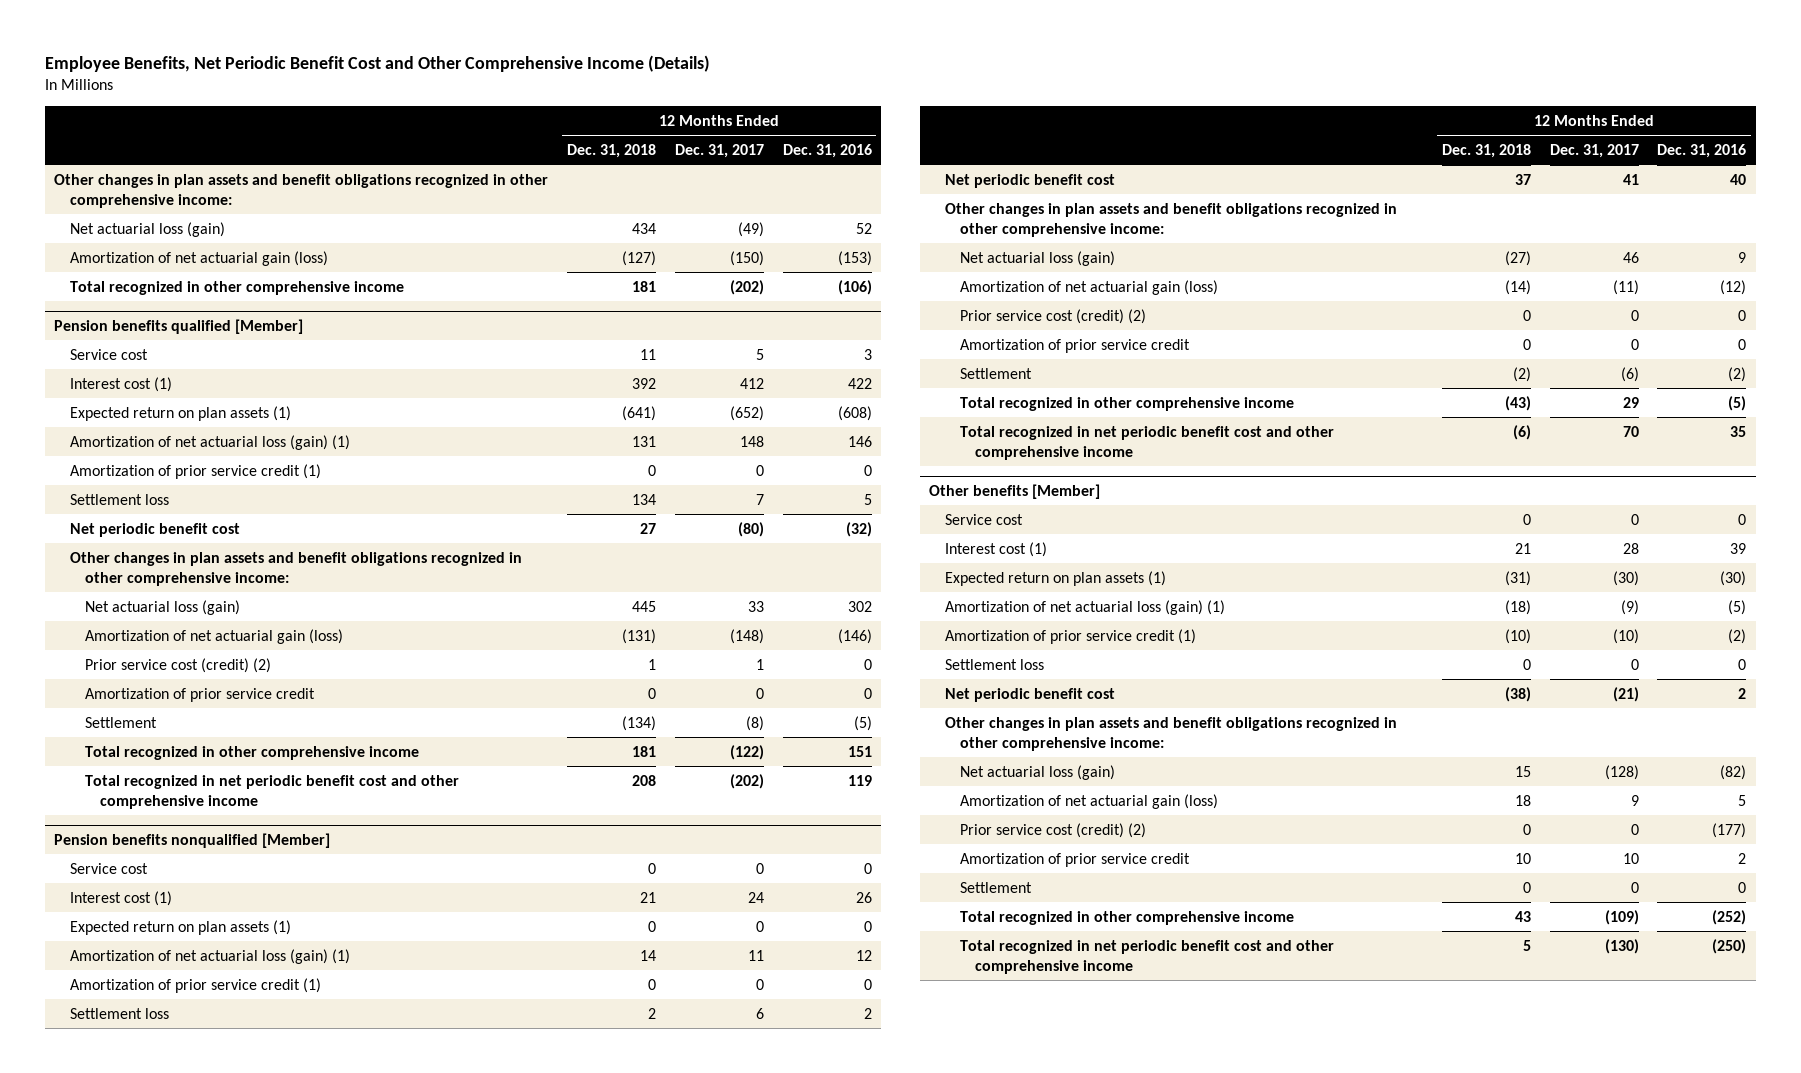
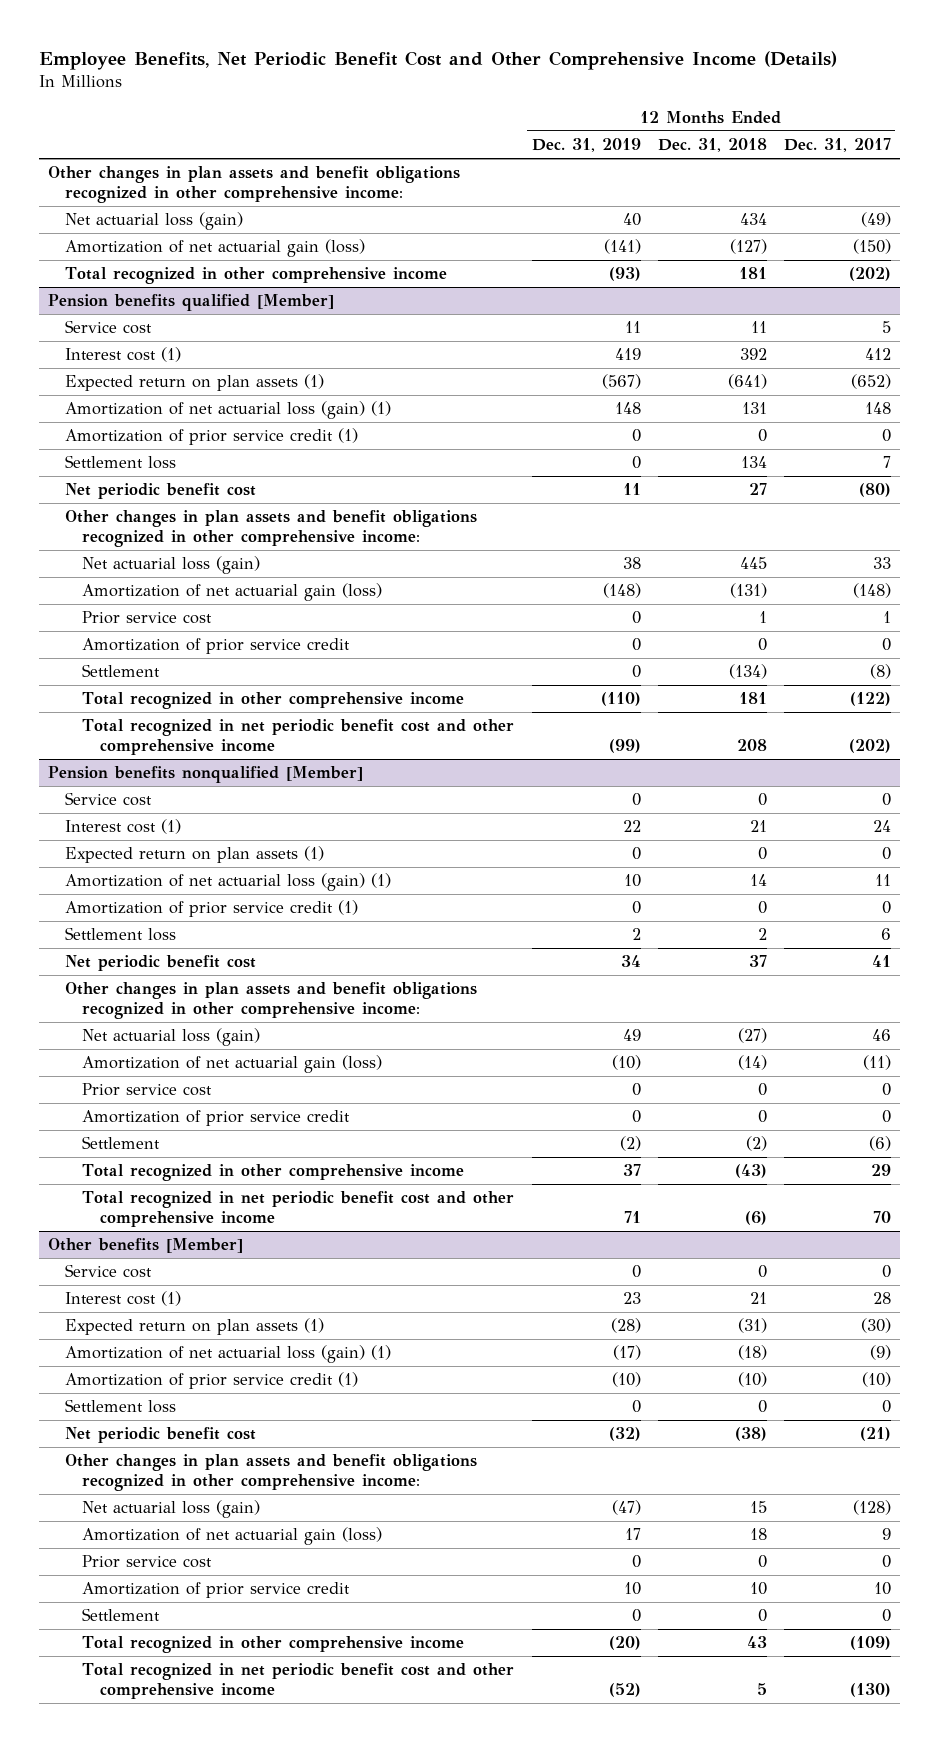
- | 12 Months Ended Dec. 31, 2018 | 12 Months Ended Dec. 31, 2017 | 12 Months Ended Dec. 31, 2016
+ | 12 Months Ended Dec. 31, 2019 | 12 Months Ended Dec. 31, 2018 | 12 Months Ended Dec. 31, 2017
@ Pension benefits qualified [Member]
- Prior service cost (credit) (2) | 1 | 1 | 0
+ Prior service cost | 0 | 1 | 1
@ Pension benefits nonqualified [Member]
- Prior service cost (credit) (2) | 0 | 0 | 0
+ Prior service cost | 0 | 0 | 0
@ Other benefits [Member]
- Prior service cost (credit) (2) | 0 | 0 | (177)
+ Prior service cost | 0 | 0 | 0

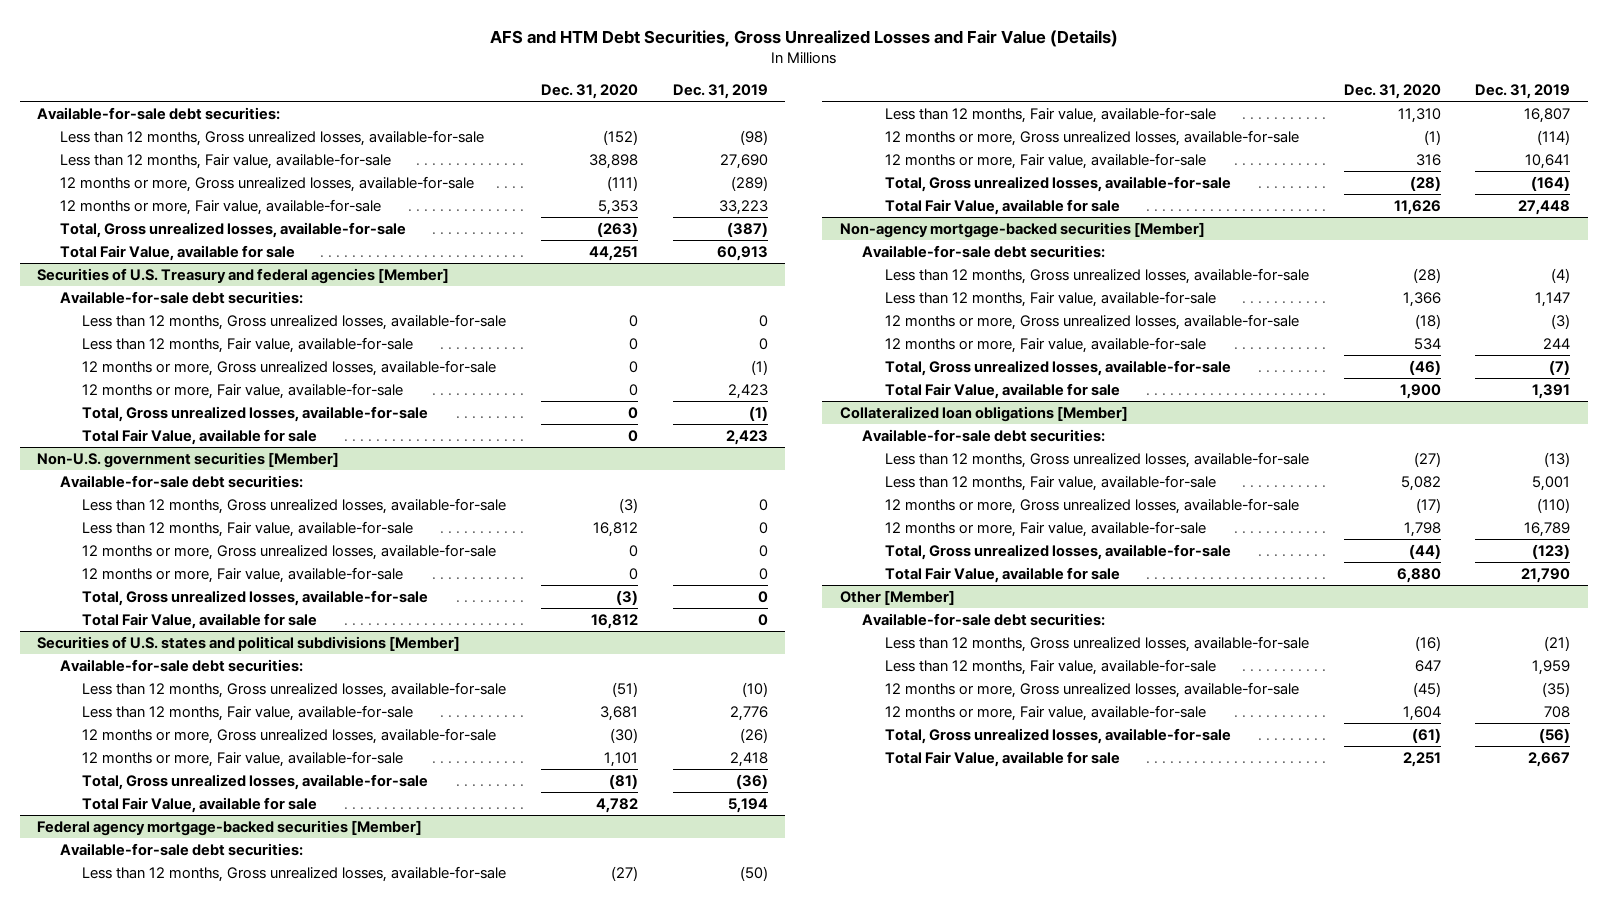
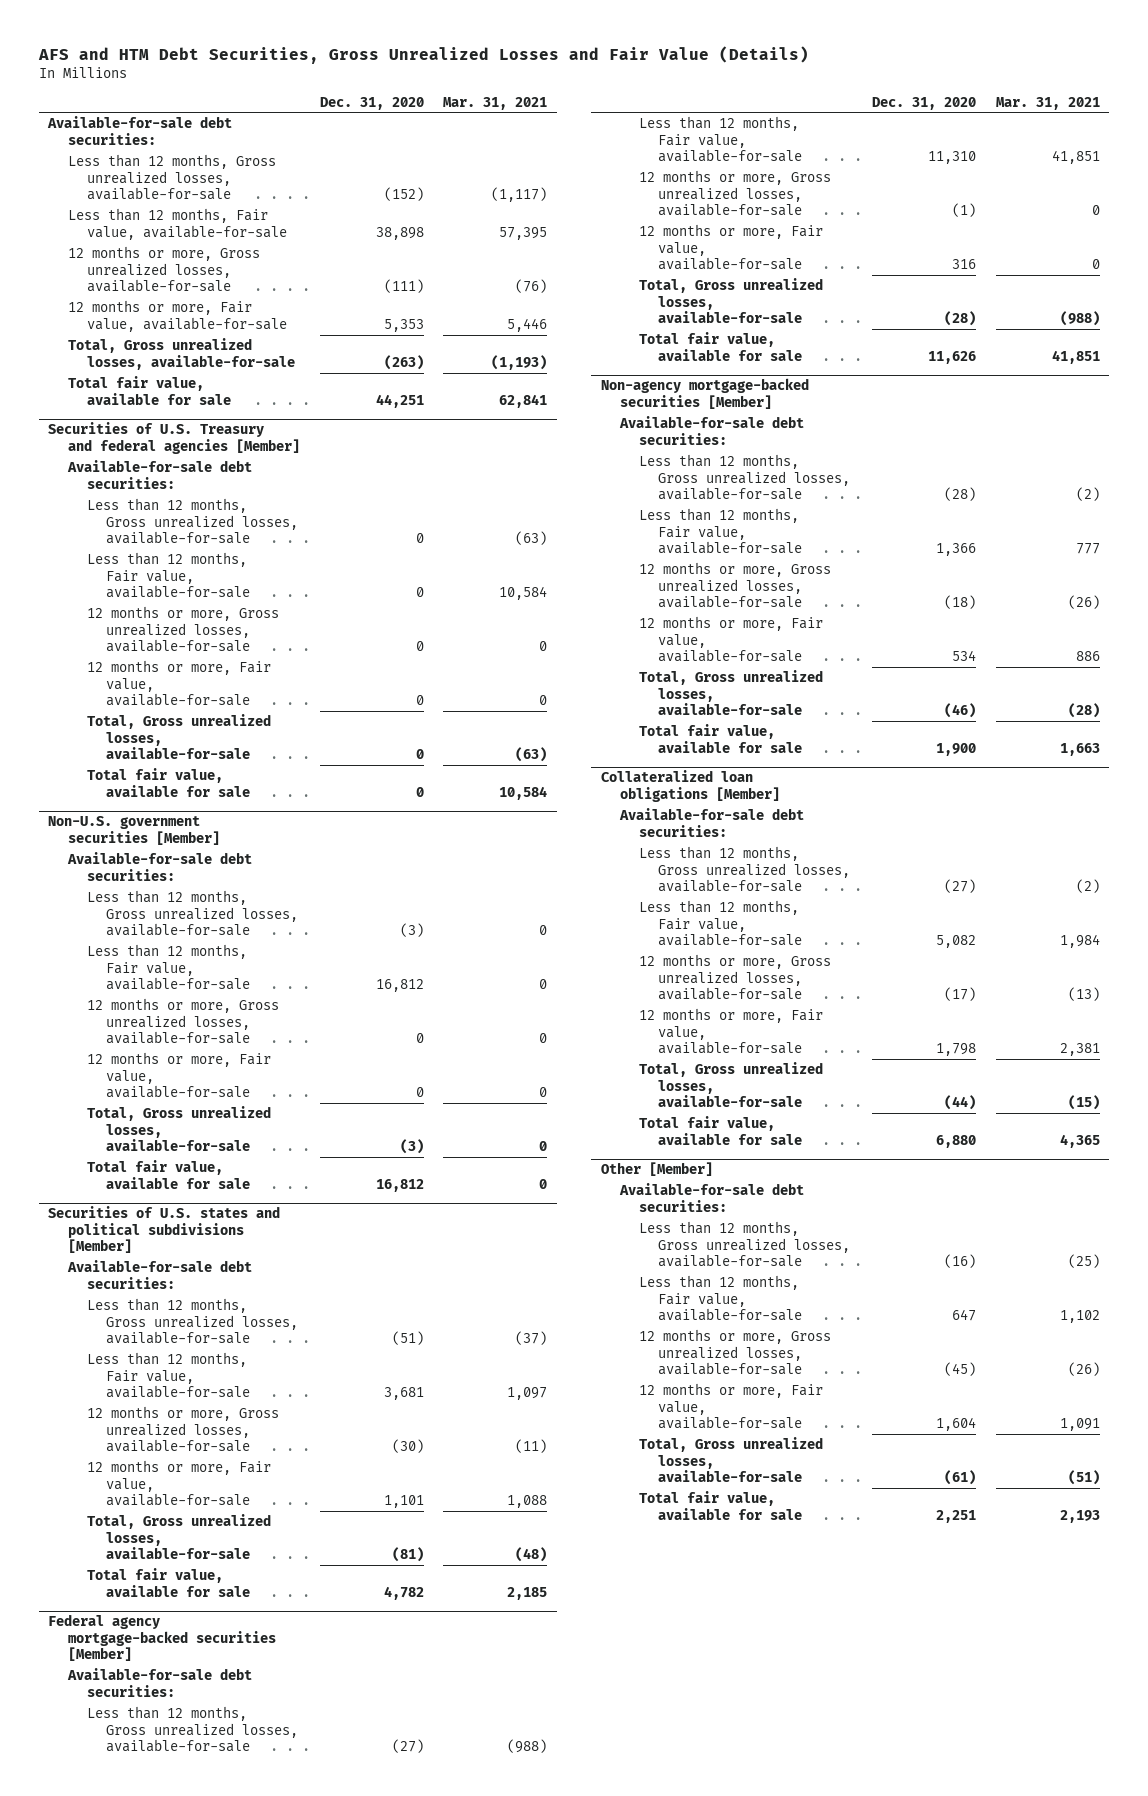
- | Dec. 31, 2020 | Dec. 31, 2019
+ | Dec. 31, 2020 | Mar. 31, 2021
- Total Fair Value, available for sale | 44,251 | 60,913
+ Total fair value, available for sale | 44,251 | 62,841
@ Securities of U.S. Treasury and federal agencies [Member]
- Total Fair Value, available for sale | 0 | 2,423
+ Total fair value, available for sale | 0 | 10,584
@ Non-U.S. government securities [Member]
- Total Fair Value, available for sale | 16,812 | 0
+ Total fair value, available for sale | 16,812 | 0
@ Securities of U.S. states and political subdivisions [Member]
- Total Fair Value, available for sale | 4,782 | 5,194
+ Total fair value, available for sale | 4,782 | 2,185
@ Federal agency mortgage-backed securities [Member]
- Total Fair Value, available for sale | 11,626 | 27,448
+ Total fair value, available for sale | 11,626 | 41,851
@ Non-agency mortgage-backed securities [Member]
- Total Fair Value, available for sale | 1,900 | 1,391
+ Total fair value, available for sale | 1,900 | 1,663
@ Collateralized loan obligations [Member]
- Total Fair Value, available for sale | 6,880 | 21,790
+ Total fair value, available for sale | 6,880 | 4,365
@ Other [Member]
- Total Fair Value, available for sale | 2,251 | 2,667
+ Total fair value, available for sale | 2,251 | 2,193

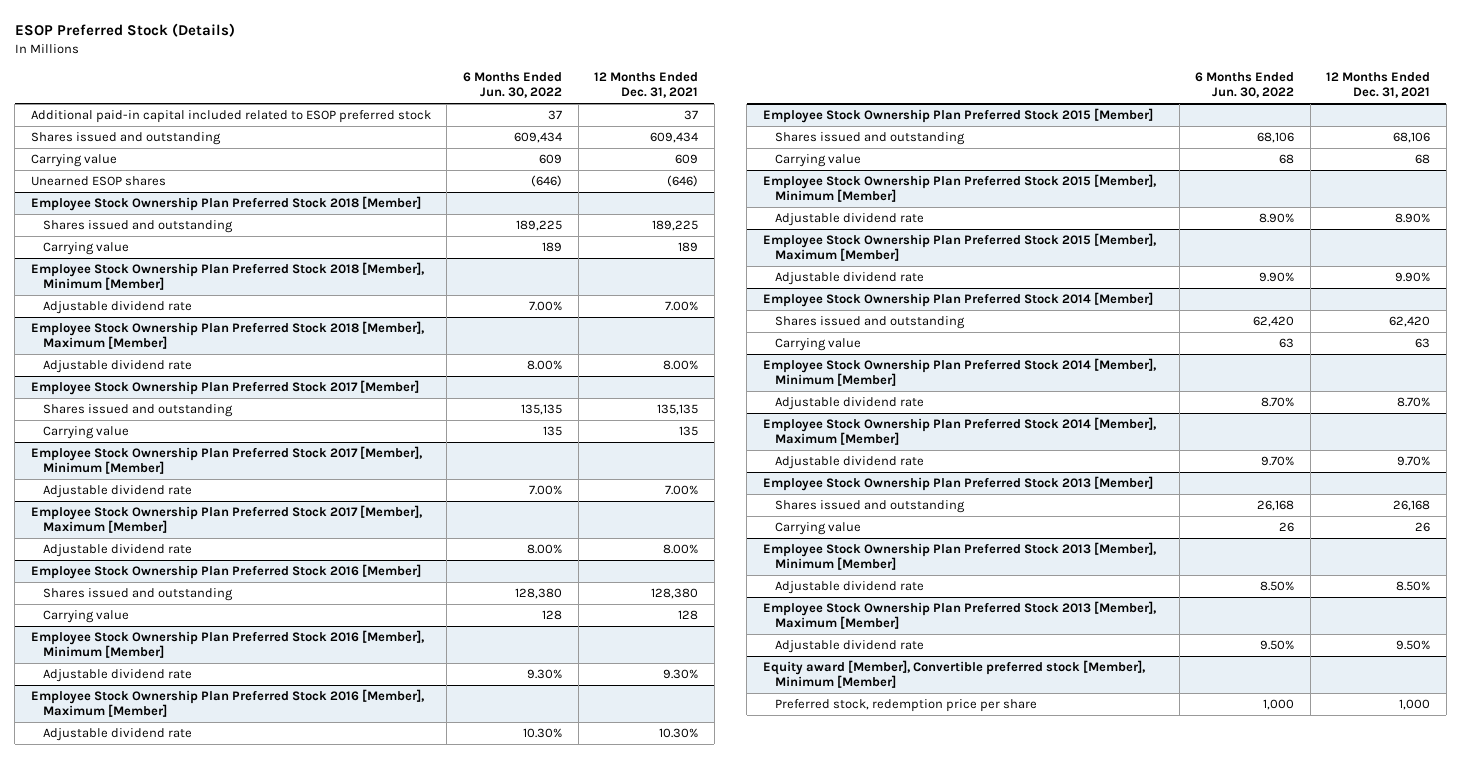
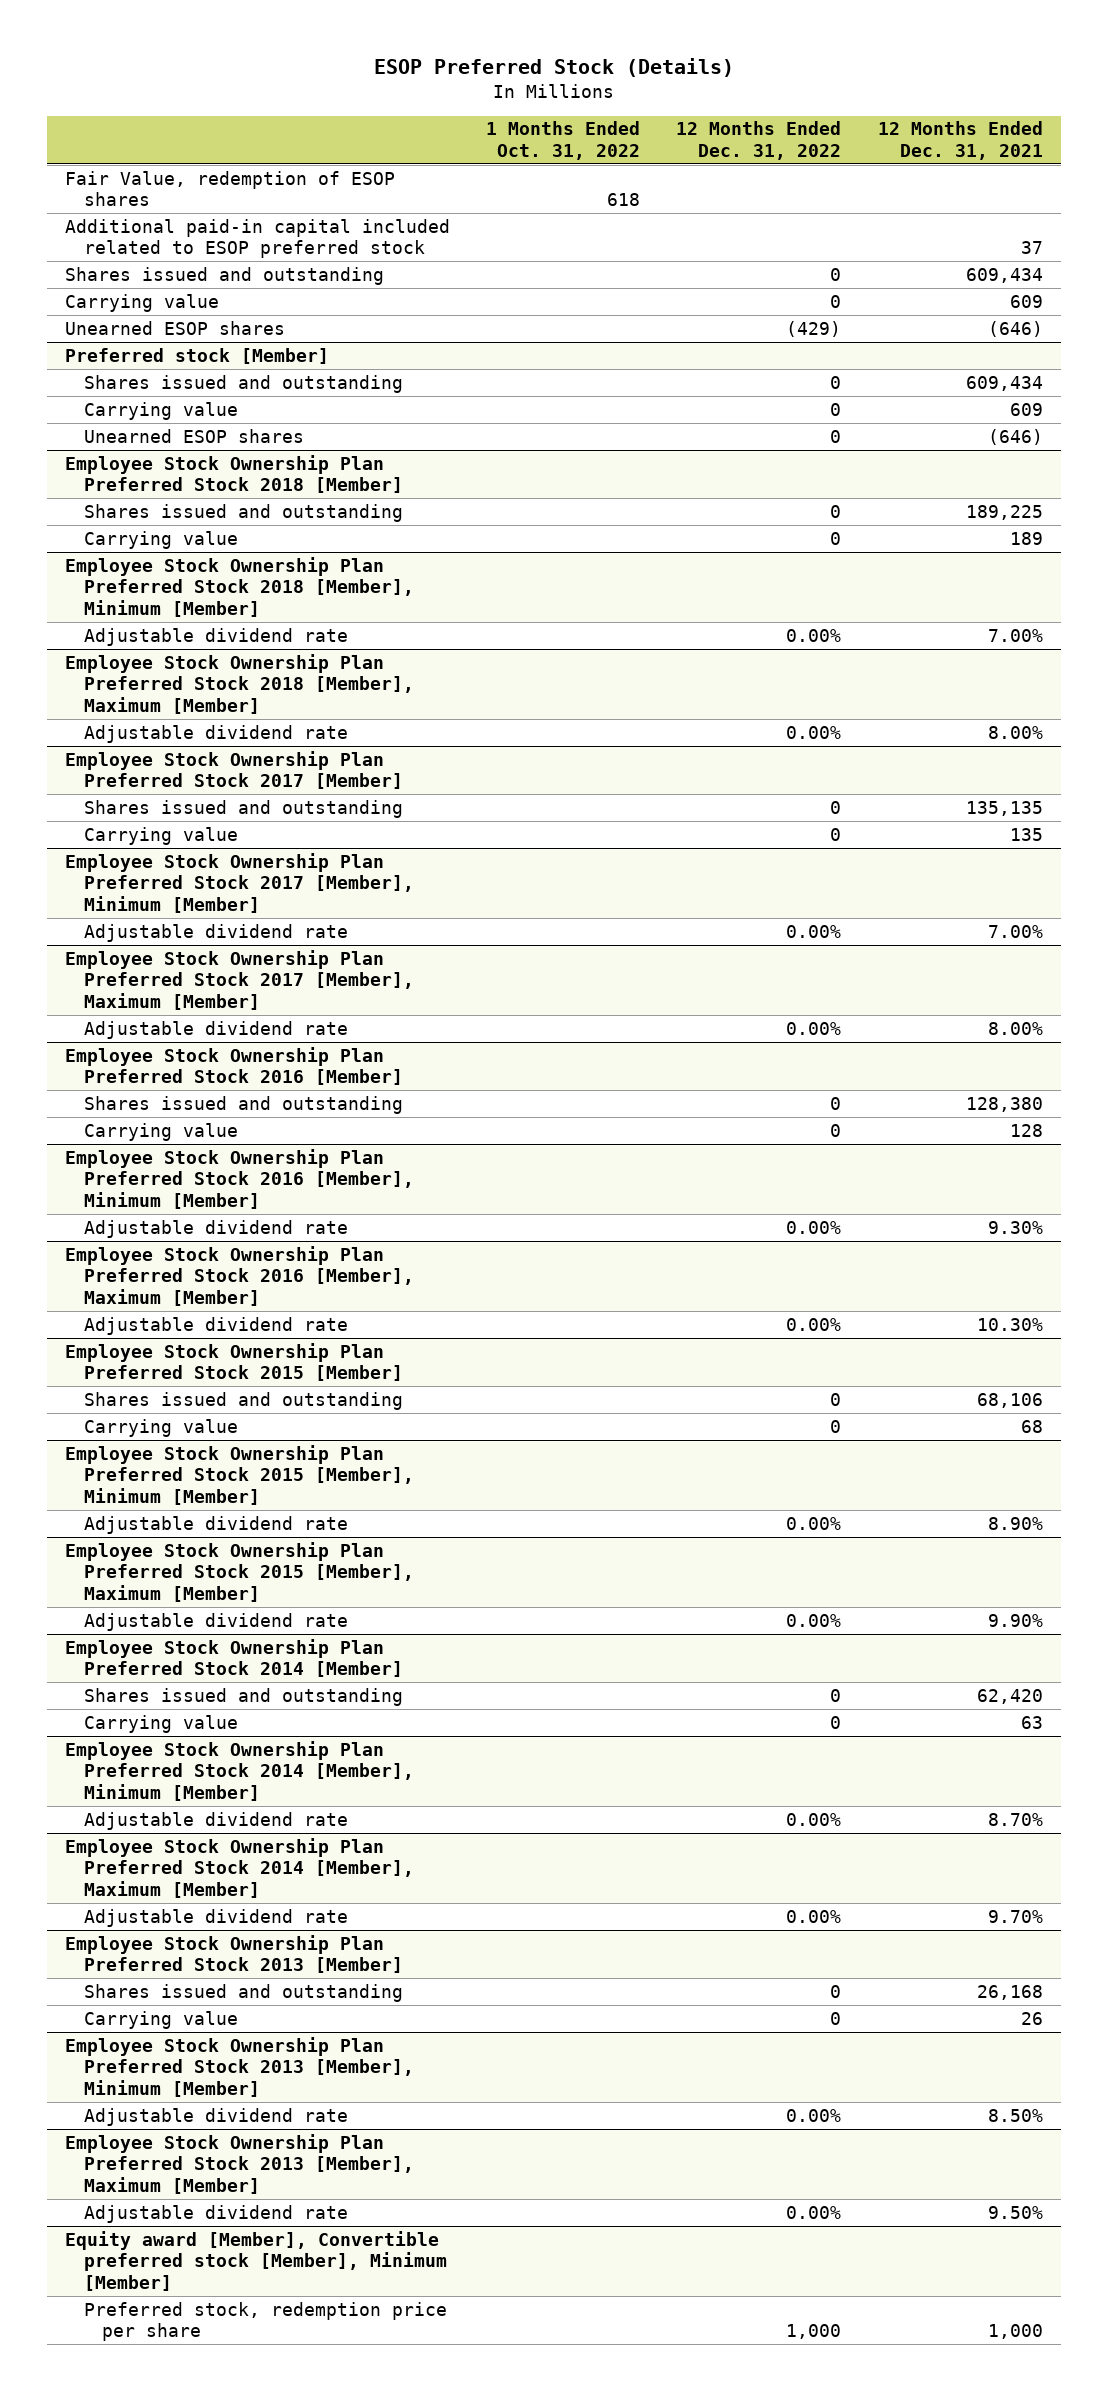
- | 6 Months Ended Jun. 30, 2022 | 12 Months Ended Dec. 31, 2021
+ | 1 Months Ended Oct. 31, 2022 | 12 Months Ended Dec. 31, 2022 | 12 Months Ended Dec. 31, 2021
+ Fair Value, redemption of ESOP shares | 618 | |
+ Preferred stock [Member]
+ Shares issued and outstanding | | 0 | 609,434
+ Carrying value | | 0 | 609
+ Unearned ESOP shares | | 0 | (646)

